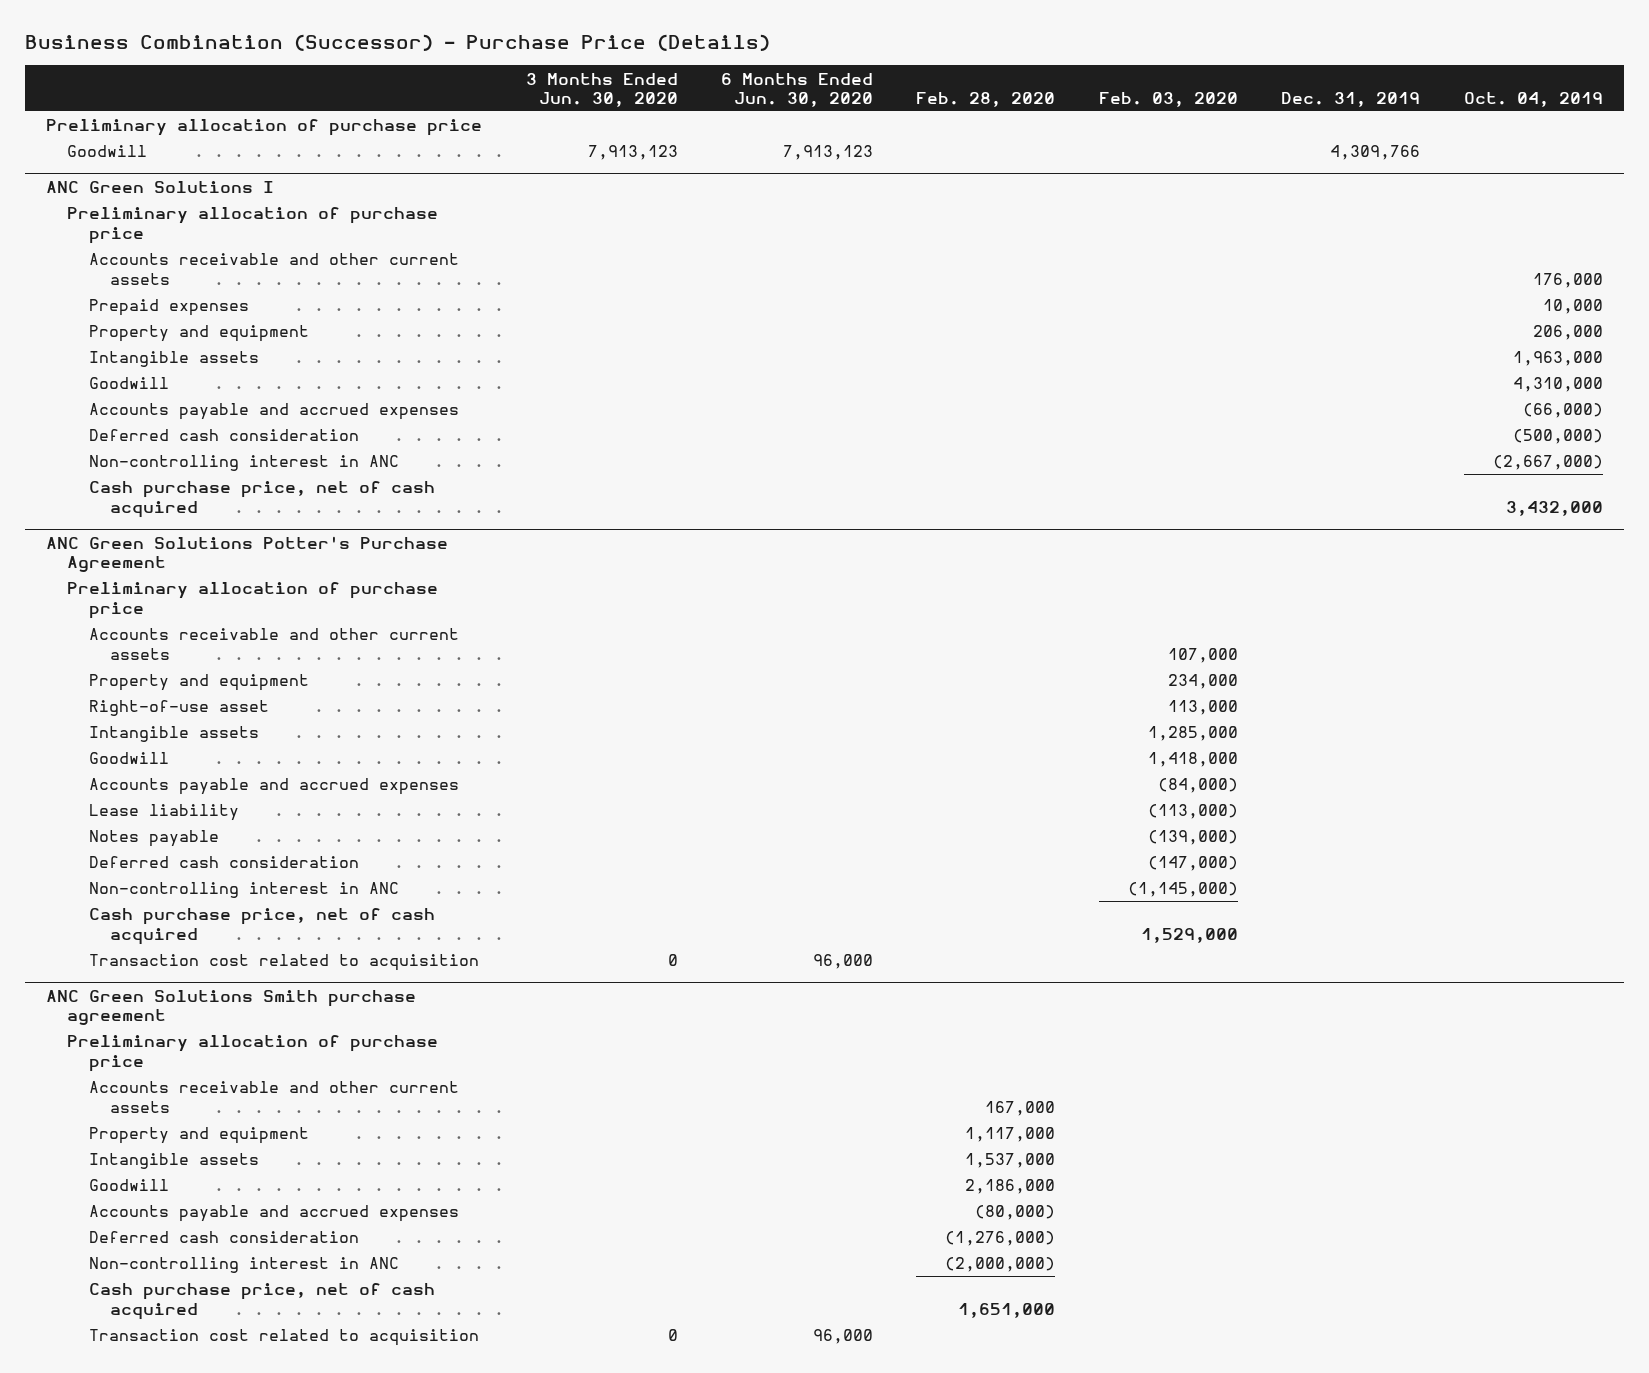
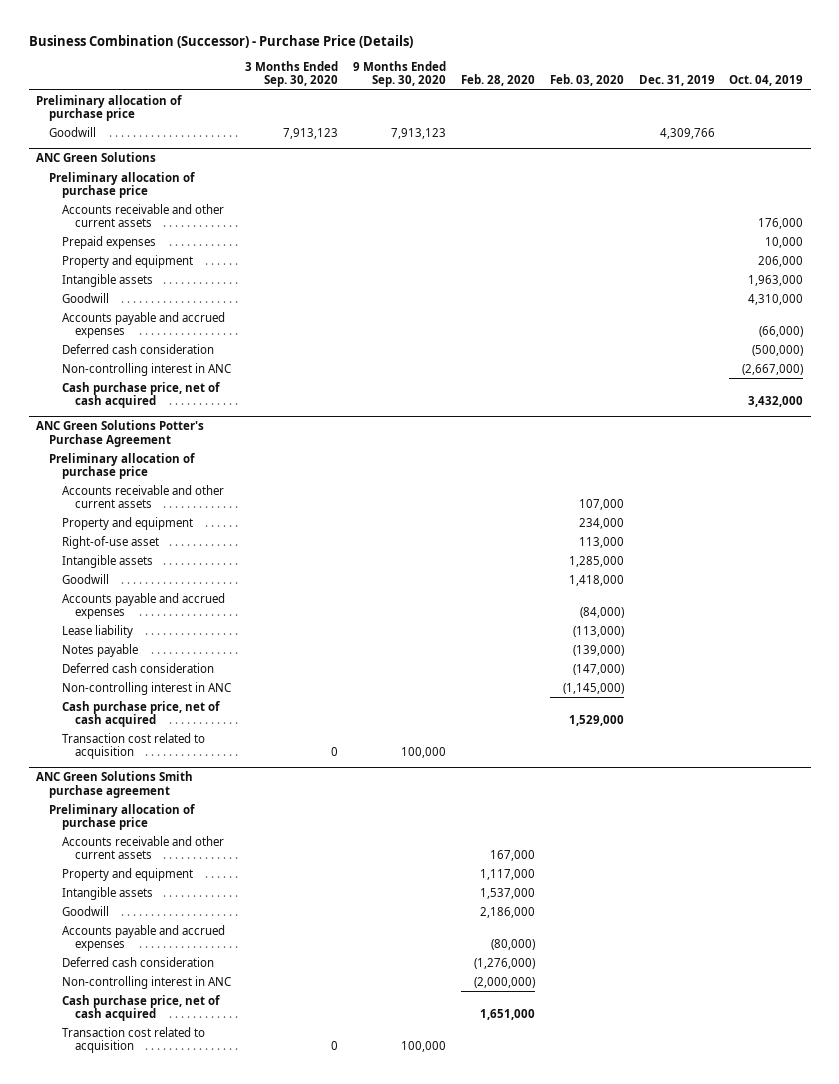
- | 3 Months Ended Jun. 30, 2020 | 6 Months Ended Jun. 30, 2020 | Feb. 28, 2020 | Feb. 03, 2020 | Dec. 31, 2019 | Oct. 04, 2019
+ | 3 Months Ended Sep. 30, 2020 | 9 Months Ended Sep. 30, 2020 | Feb. 28, 2020 | Feb. 03, 2020 | Dec. 31, 2019 | Oct. 04, 2019
- ANC Green Solutions I
+ ANC Green Solutions

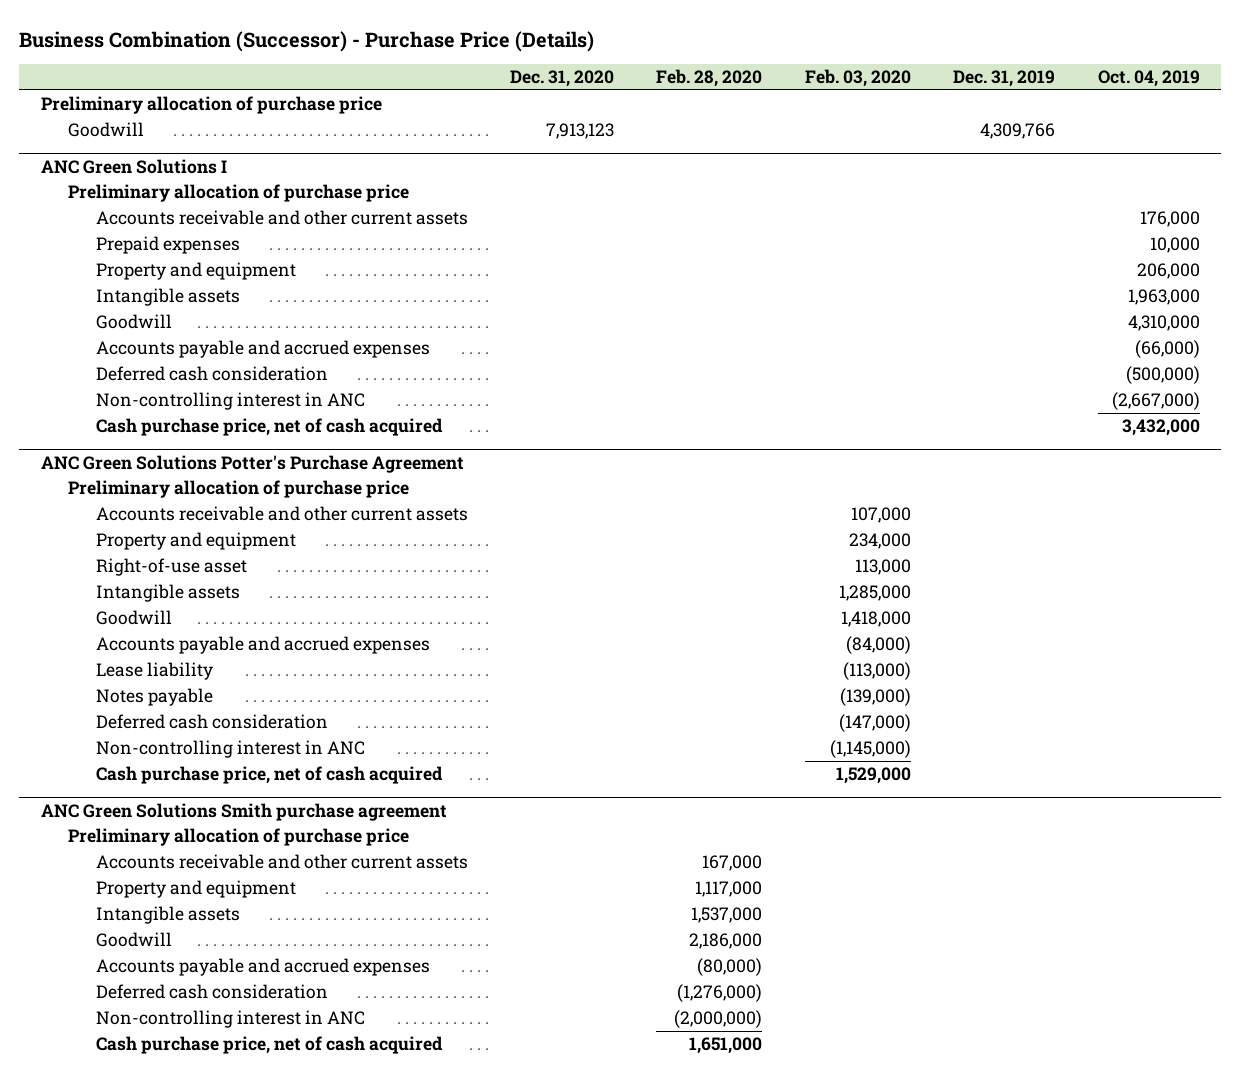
- | 3 Months Ended Sep. 30, 2020 | 9 Months Ended Sep. 30, 2020 | Feb. 28, 2020 | Feb. 03, 2020 | Dec. 31, 2019 | Oct. 04, 2019
+ | Dec. 31, 2020 | Feb. 28, 2020 | Feb. 03, 2020 | Dec. 31, 2019 | Oct. 04, 2019
- ANC Green Solutions
+ ANC Green Solutions I
@ ANC Green Solutions Potter's Purchase Agreement
- Transaction cost related to acquisition | 0 | 100,000 | | | |
@ ANC Green Solutions Smith purchase agreement
- Transaction cost related to acquisition | 0 | 100,000 | | | |

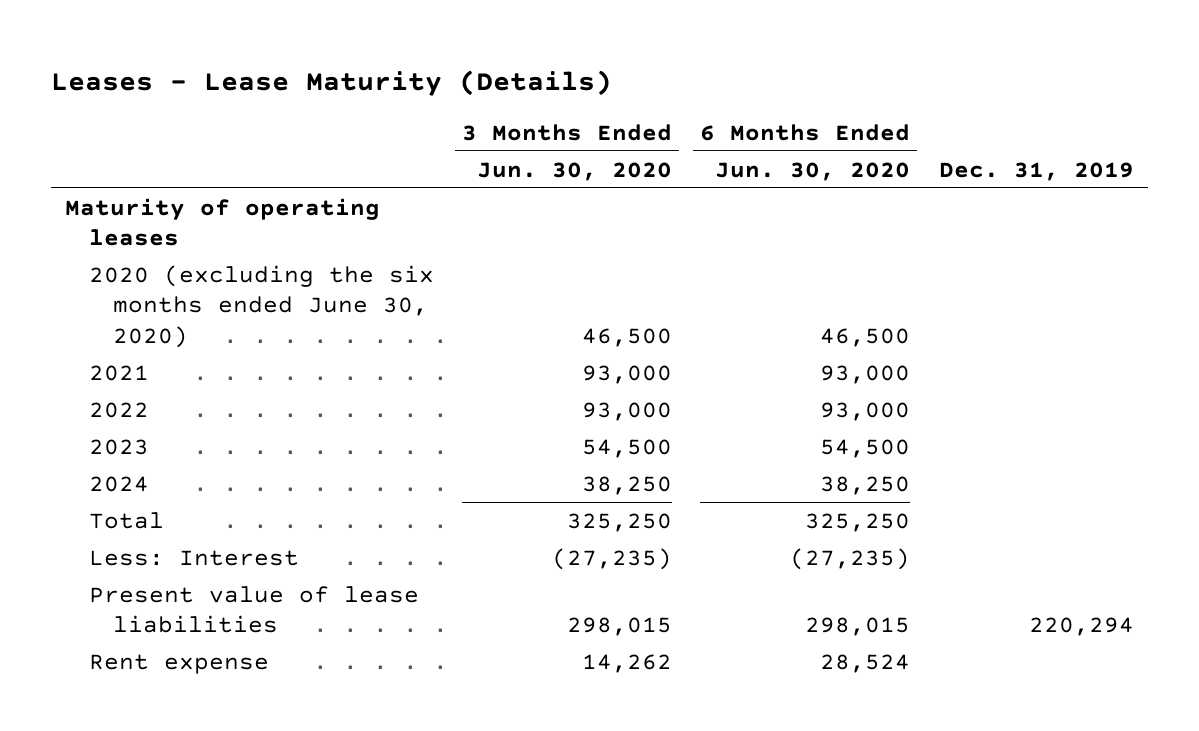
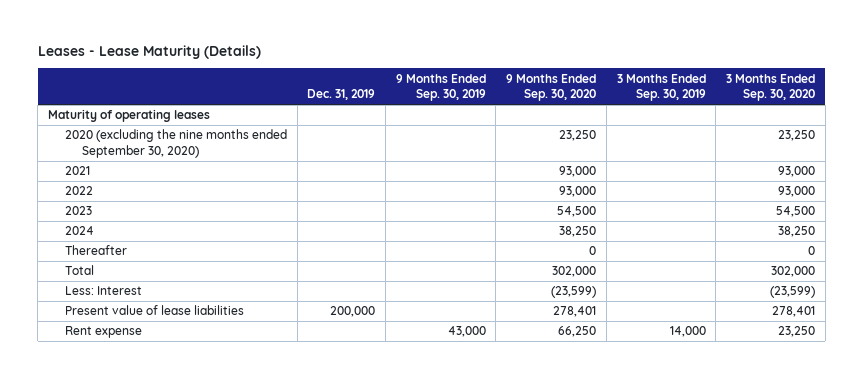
- | 3 Months Ended Jun. 30, 2020 | 6 Months Ended Jun. 30, 2020 | Dec. 31, 2019
+ | Dec. 31, 2019 | 9 Months Ended Sep. 30, 2019 | 9 Months Ended Sep. 30, 2020 | 3 Months Ended Sep. 30, 2019 | 3 Months Ended Sep. 30, 2020
- 2020 (excluding the six months ended June 30, 2020) | 46,500 | 46,500 |
+ 2020 (excluding the nine months ended September 30, 2020) | | | 23,250 | | 23,250
+ Thereafter | | | 0 | | 0
- Present value of lease liabilities | 298,015 | 298,015 | 220,294
+ Present value of lease liabilities | 200,000 | | 278,401 | | 278,401

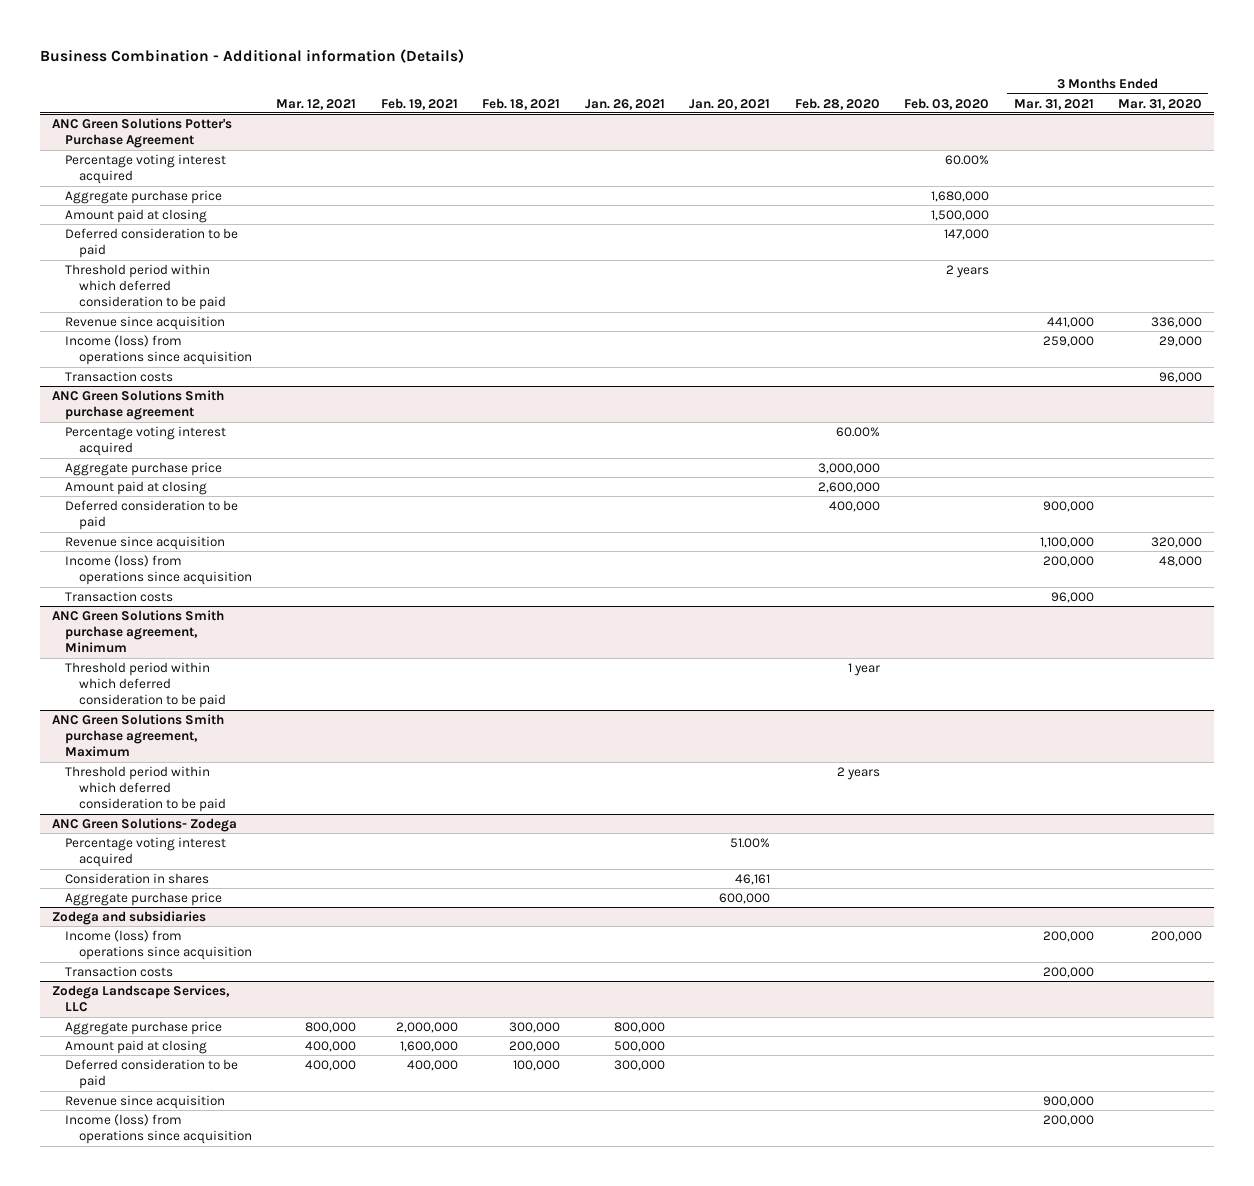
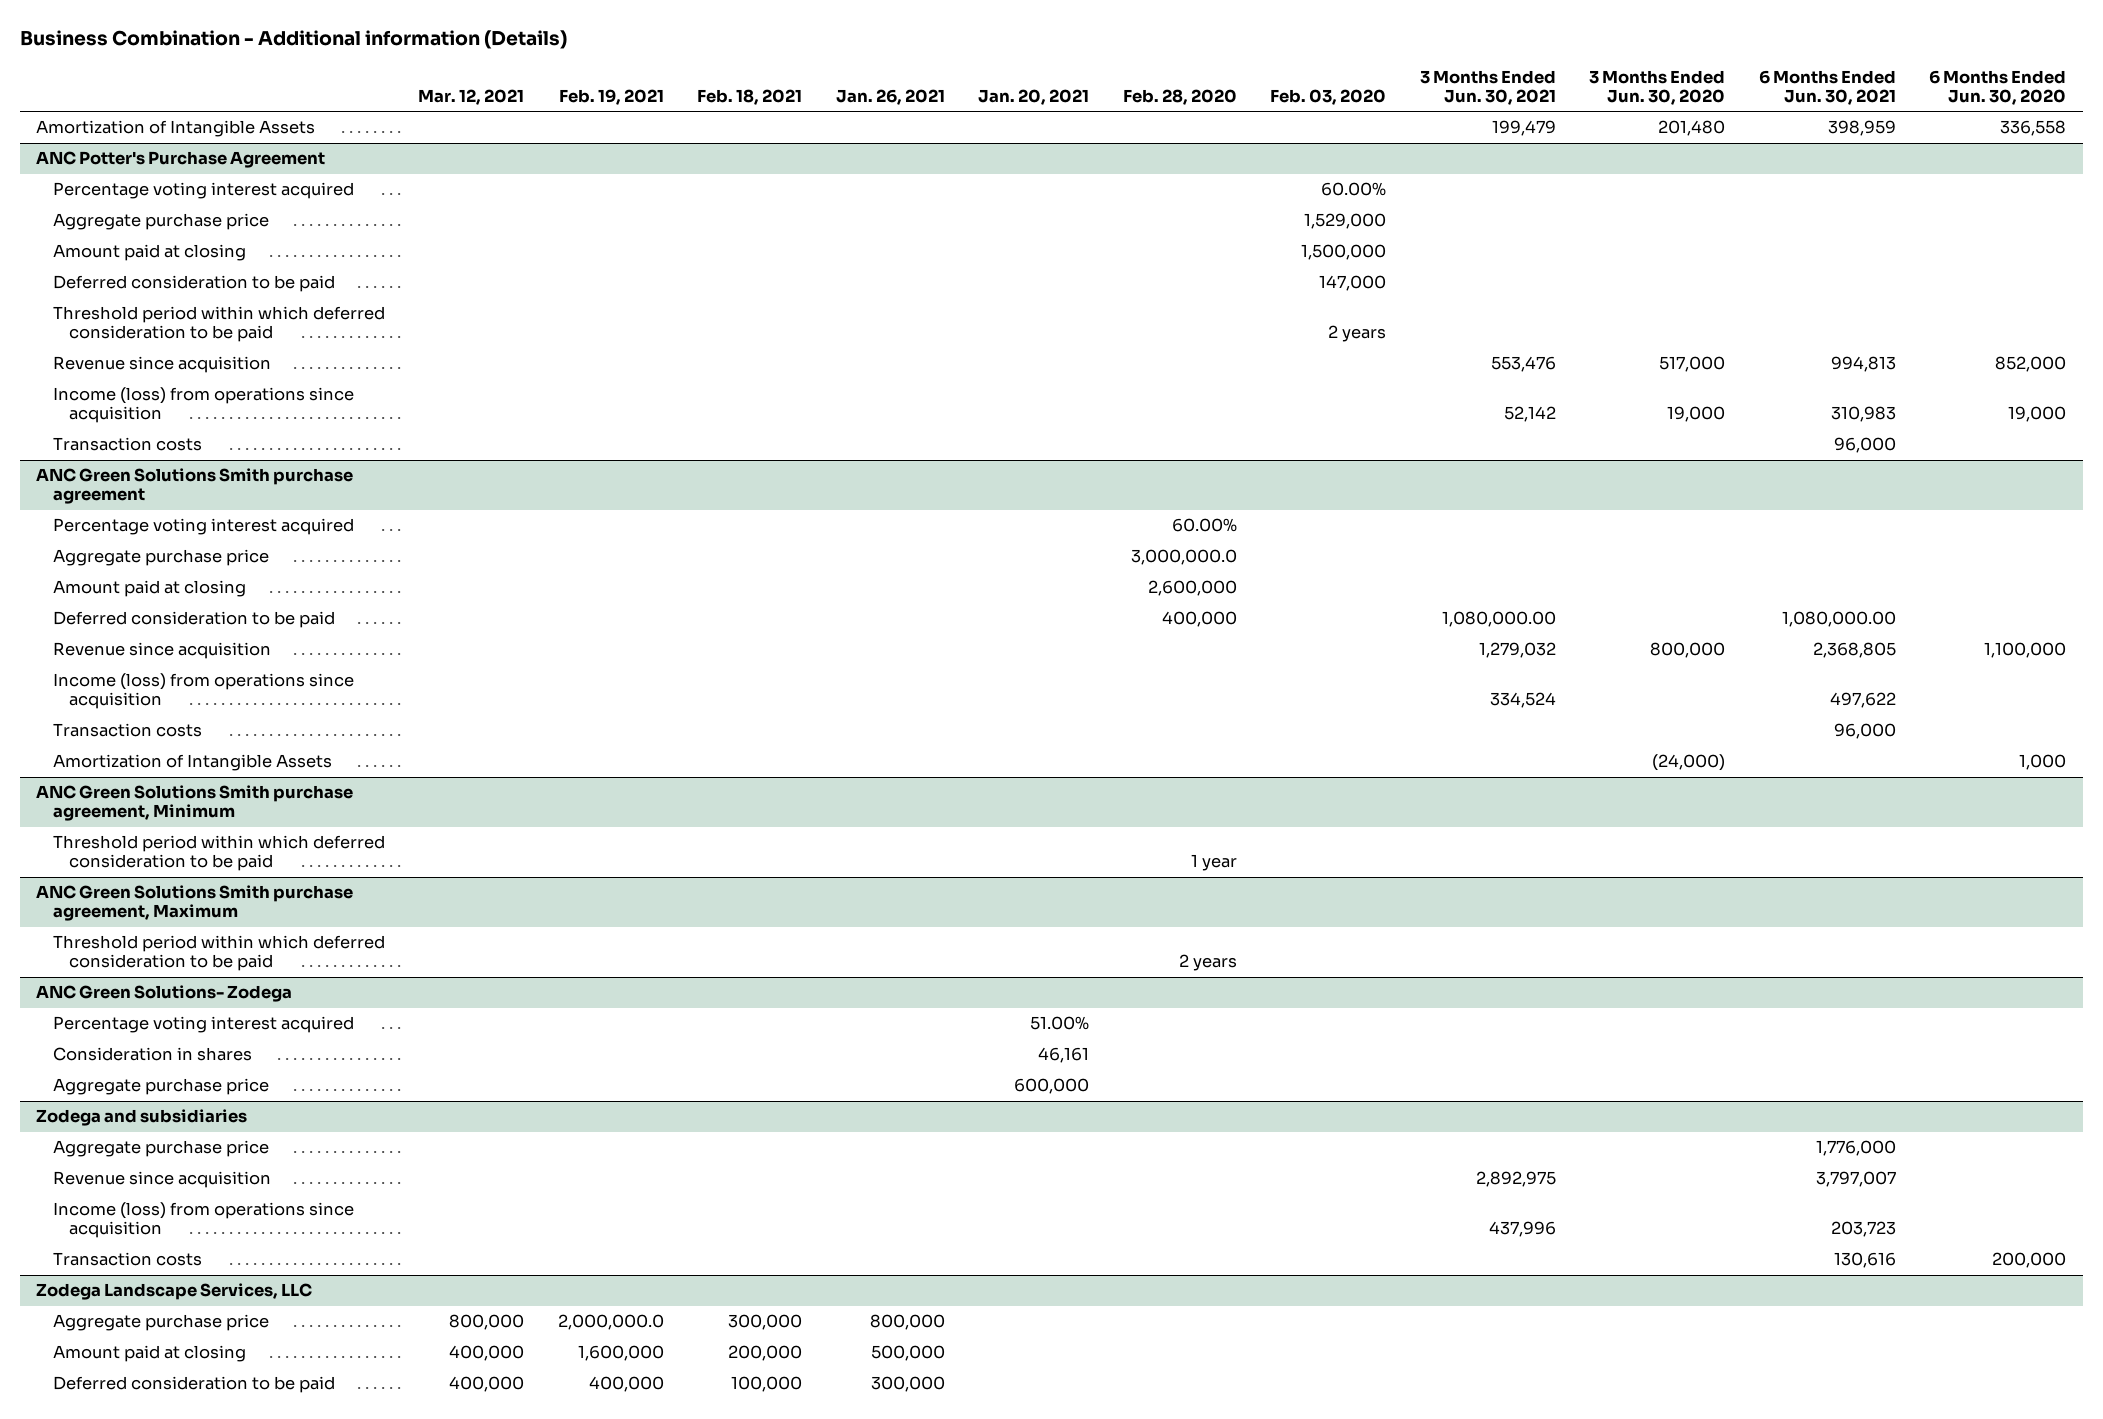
- | Mar. 12, 2021 | Feb. 19, 2021 | Feb. 18, 2021 | Jan. 26, 2021 | Jan. 20, 2021 | Feb. 28, 2020 | Feb. 03, 2020 | 3 Months Ended Mar. 31, 2021 | 3 Months Ended Mar. 31, 2020
+ | Mar. 12, 2021 | Feb. 19, 2021 | Feb. 18, 2021 | Jan. 26, 2021 | Jan. 20, 2021 | Feb. 28, 2020 | Feb. 03, 2020 | 3 Months Ended Jun. 30, 2021 | 3 Months Ended Jun. 30, 2020 | 6 Months Ended Jun. 30, 2021 | 6 Months Ended Jun. 30, 2020
- ANC Green Solutions Potter's Purchase Agreement
+ Amortization of Intangible Assets | | | | | | | | 199,479 | 201,480 | 398,959 | 336,558
+ ANC Potter's Purchase Agreement
- Aggregate purchase price | | | | | | | 1,680,000 | |
+ Aggregate purchase price | | | | | | | 1,529,000 | | | |
@ ANC Green Solutions Smith purchase agreement
- Aggregate purchase price | | | | | | 3,000,000 | | |
+ Aggregate purchase price | | | | | | 3,000,000.0 | | | | |
+ Amortization of Intangible Assets | | | | | | | | | (24,000) | | 1,000
@ Zodega and subsidiaries
+ Aggregate purchase price | | | | | | | | | | 1,776,000 |
+ Revenue since acquisition | | | | | | | | 2,892,975 | | 3,797,007 |
@ Zodega Landscape Services, LLC
- Aggregate purchase price | 800,000 | 2,000,000 | 300,000 | 800,000 | | | | |
+ Aggregate purchase price | 800,000 | 2,000,000.0 | 300,000 | 800,000 | | | | | | |
- Revenue since acquisition | | | | | | | | 900,000 |
- Income (loss) from operations since acquisition | | | | | | | | 200,000 |

